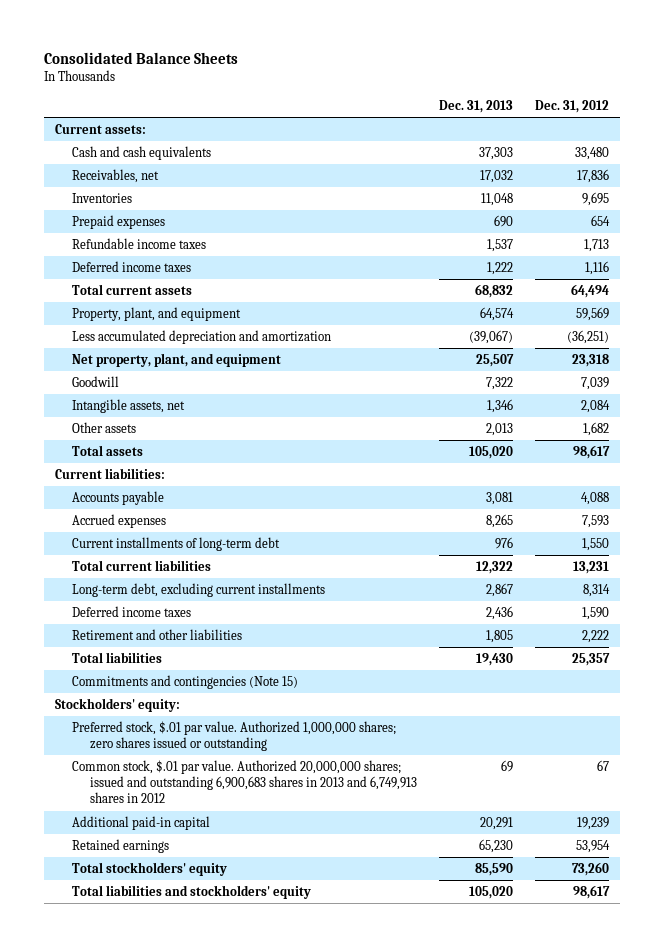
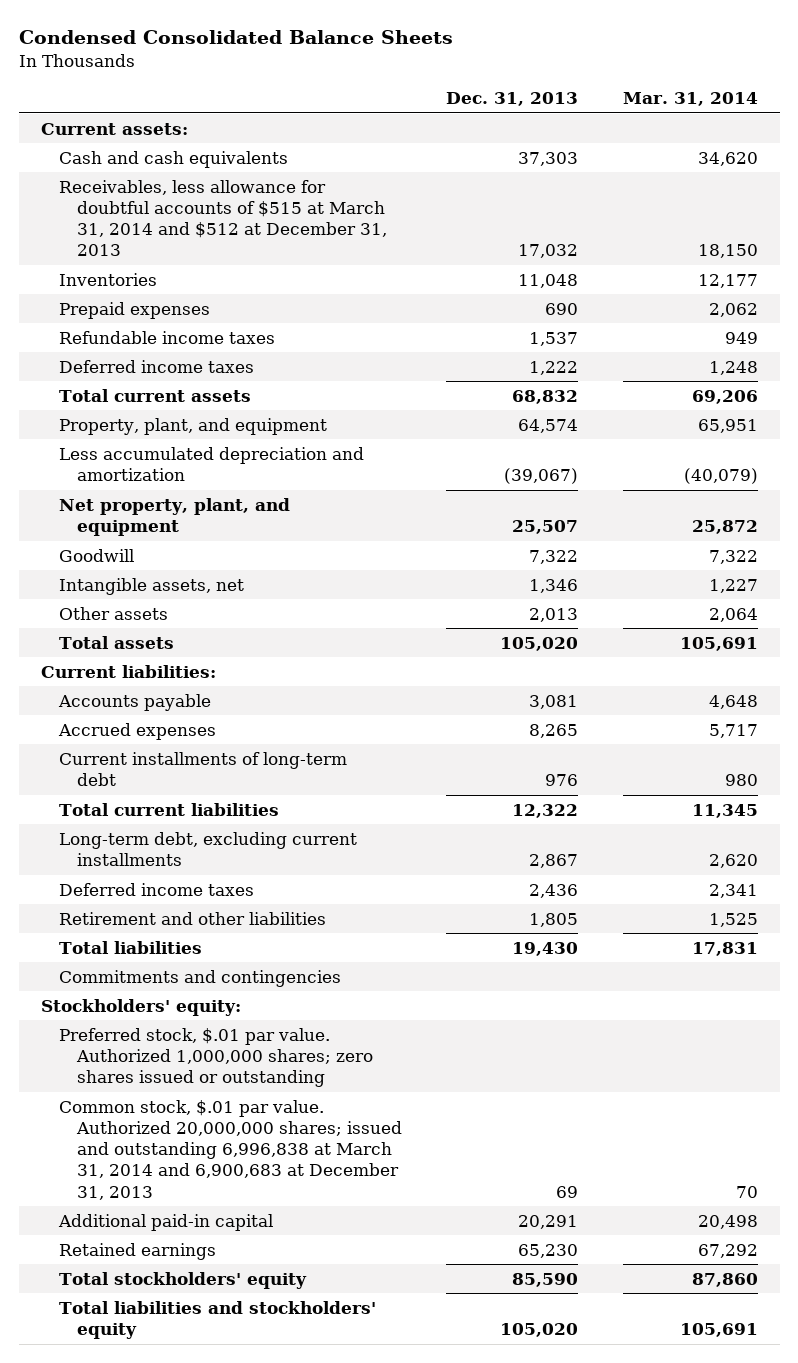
- Consolidated Balance Sheets
+ Condensed Consolidated Balance Sheets
- | Dec. 31, 2013 | Dec. 31, 2012
+ | Dec. 31, 2013 | Mar. 31, 2014
- Receivables, net | 17,032 | 17,836
+ Receivables, less allowance for doubtful accounts of $515 at March 31, 2014 and $512 at December 31, 2013 | 17,032 | 18,150
- Commitments and contingencies (Note 15)
+ Commitments and contingencies
- Common stock, $.01 par value. Authorized 20,000,000 shares; issued and outstanding 6,900,683 shares in 2013 and 6,749,913 shares in 2012 | 69 | 67
+ Common stock, $.01 par value. Authorized 20,000,000 shares; issued and outstanding 6,996,838 at March 31, 2014 and 6,900,683 at December 31, 2013 | 69 | 70

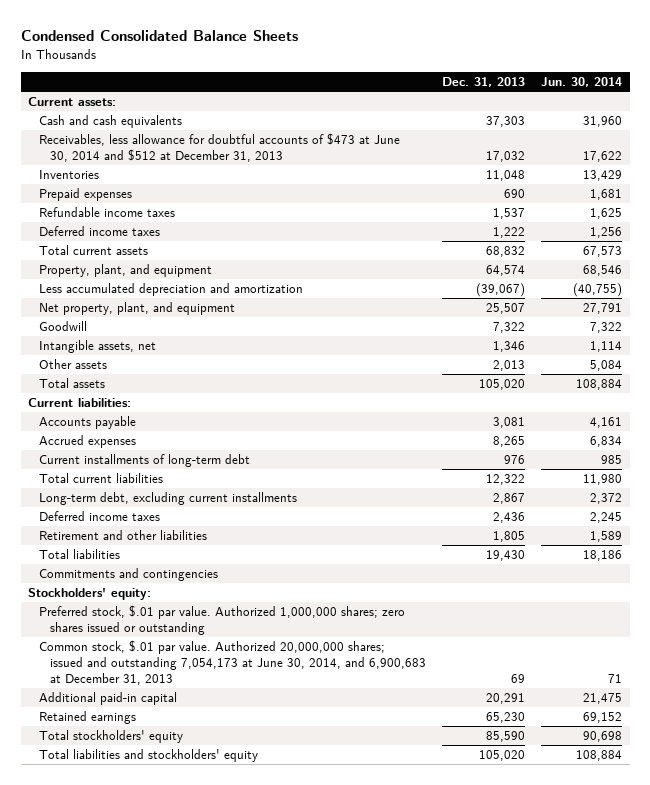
- | Dec. 31, 2013 | Mar. 31, 2014
+ | Dec. 31, 2013 | Jun. 30, 2014
- Receivables, less allowance for doubtful accounts of $515 at March 31, 2014 and $512 at December 31, 2013 | 17,032 | 18,150
+ Receivables, less allowance for doubtful accounts of $473 at June 30, 2014 and $512 at December 31, 2013 | 17,032 | 17,622
- Common stock, $.01 par value. Authorized 20,000,000 shares; issued and outstanding 6,996,838 at March 31, 2014 and 6,900,683 at December 31, 2013 | 69 | 70
+ Common stock, $.01 par value. Authorized 20,000,000 shares; issued and outstanding 7,054,173 at June 30, 2014, and 6,900,683 at December 31, 2013 | 69 | 71

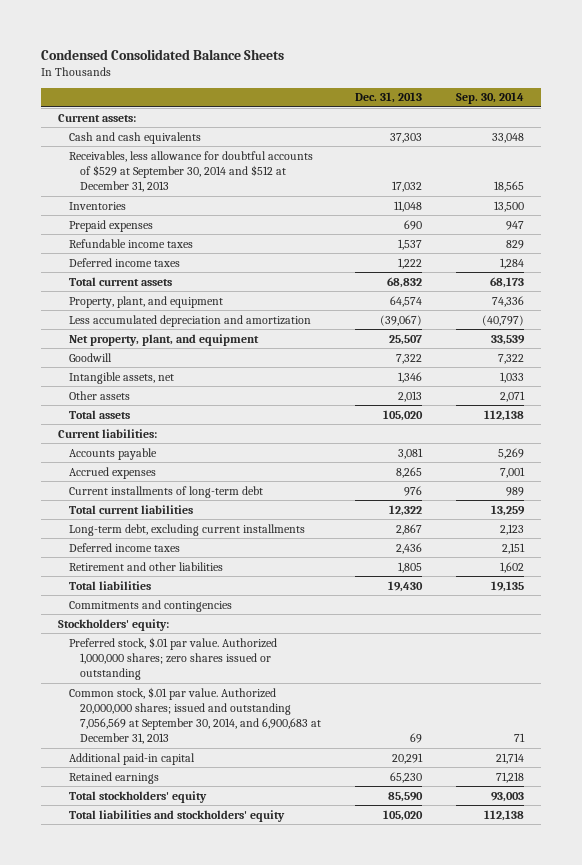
- | Dec. 31, 2013 | Jun. 30, 2014
+ | Dec. 31, 2013 | Sep. 30, 2014
- Receivables, less allowance for doubtful accounts of $473 at June 30, 2014 and $512 at December 31, 2013 | 17,032 | 17,622
+ Receivables, less allowance for doubtful accounts of $529 at September 30, 2014 and $512 at December 31, 2013 | 17,032 | 18,565
- Common stock, $.01 par value. Authorized 20,000,000 shares; issued and outstanding 7,054,173 at June 30, 2014, and 6,900,683 at December 31, 2013 | 69 | 71
+ Common stock, $.01 par value. Authorized 20,000,000 shares; issued and outstanding 7,056,569 at September 30, 2014, and 6,900,683 at December 31, 2013 | 69 | 71

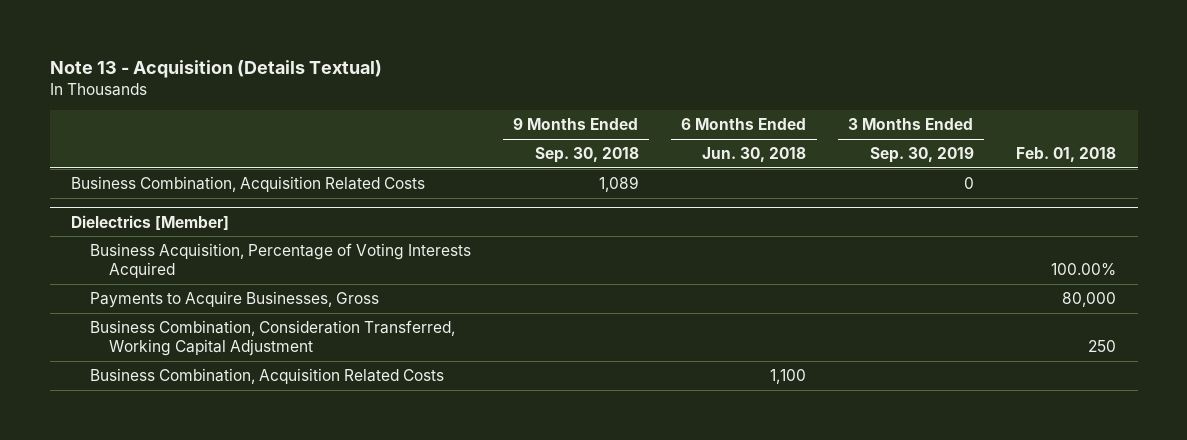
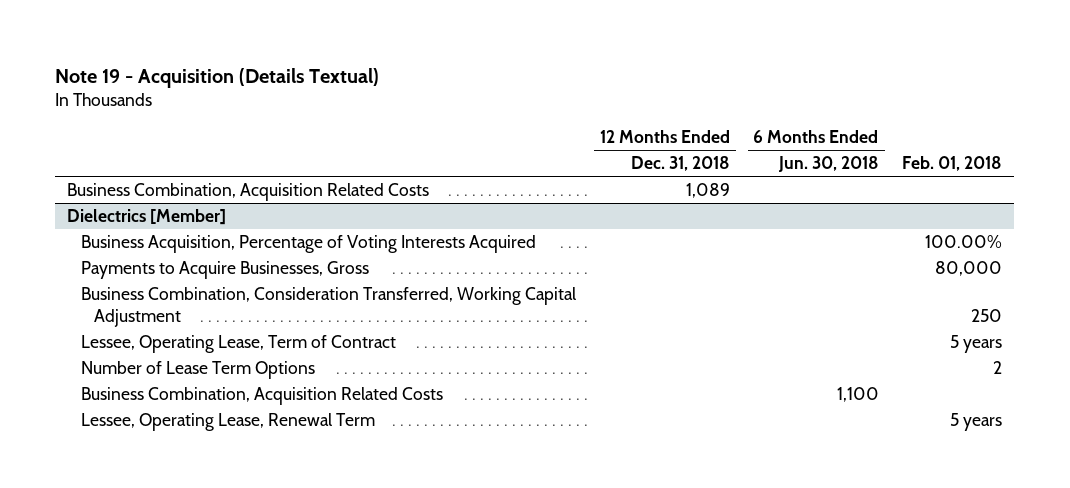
- Note 13 - Acquisition (Details Textual)
+ Note 19 - Acquisition (Details Textual)
- | 9 Months Ended Sep. 30, 2018 | 6 Months Ended Jun. 30, 2018 | 3 Months Ended Sep. 30, 2019 | Feb. 01, 2018
+ | 12 Months Ended Dec. 31, 2018 | 6 Months Ended Jun. 30, 2018 | Feb. 01, 2018
@ Dielectrics [Member]
+ Lessee, Operating Lease, Term of Contract | | | 5 years
+ Number of Lease Term Options | | | 2
+ Lessee, Operating Lease, Renewal Term | | | 5 years

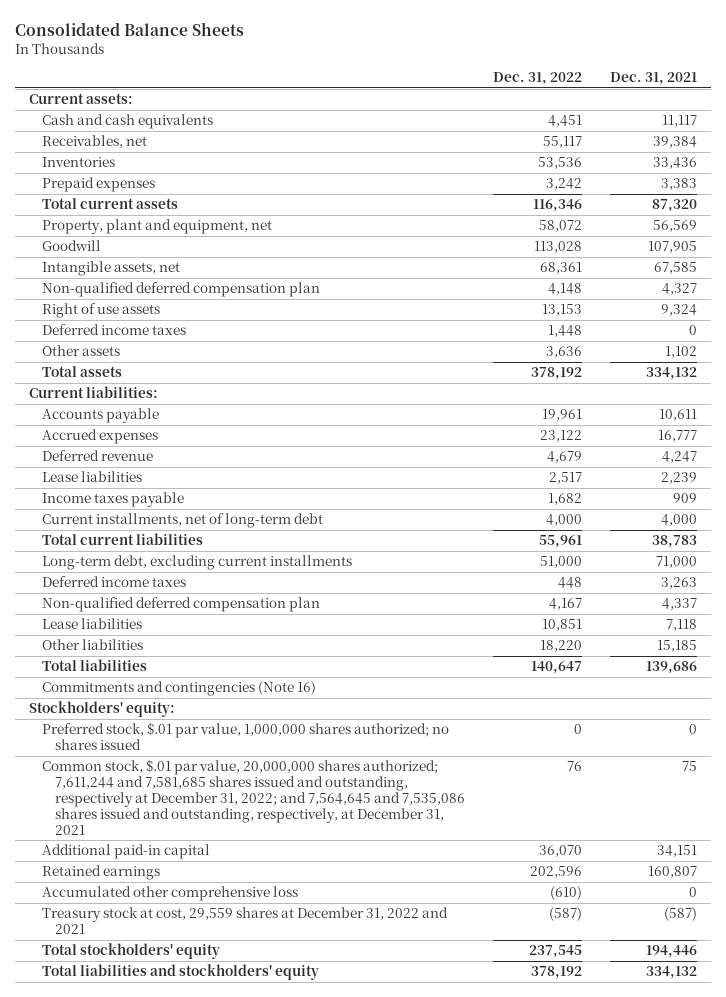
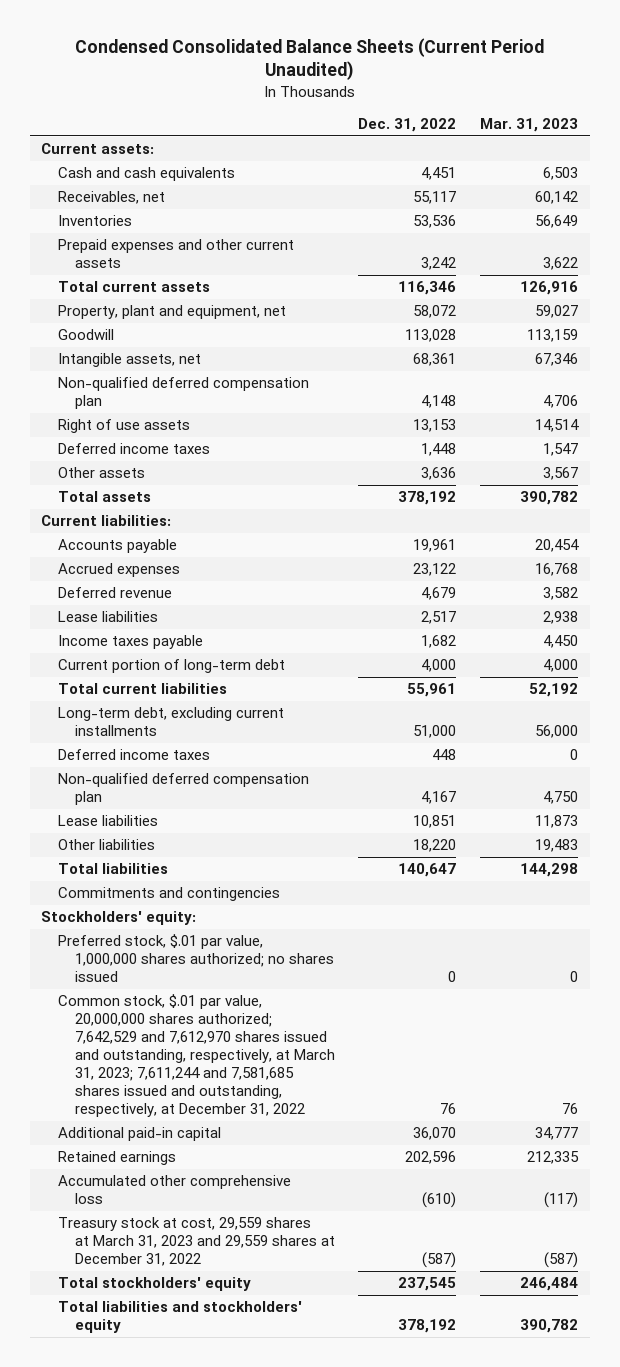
- Consolidated Balance Sheets
+ Condensed Consolidated Balance Sheets (Current Period Unaudited)
- | Dec. 31, 2022 | Dec. 31, 2021
+ | Dec. 31, 2022 | Mar. 31, 2023
- Prepaid expenses | 3,242 | 3,383
+ Prepaid expenses and other current assets | 3,242 | 3,622
- Current installments, net of long-term debt | 4,000 | 4,000
+ Current portion of long-term debt | 4,000 | 4,000
- Commitments and contingencies (Note 16)
+ Commitments and contingencies
- Common stock, $.01 par value, 20,000,000 shares authorized; 7,611,244 and 7,581,685 shares issued and outstanding, respectively at December 31, 2022; and 7,564,645 and 7,535,086 shares issued and outstanding, respectively, at December 31, 2021 | 76 | 75
+ Common stock, $.01 par value, 20,000,000 shares authorized; 7,642,529 and 7,612,970 shares issued and outstanding, respectively, at March 31, 2023; 7,611,244 and 7,581,685 shares issued and outstanding, respectively, at December 31, 2022 | 76 | 76
- Treasury stock at cost, 29,559 shares at December 31, 2022 and 2021 | (587) | (587)
+ Treasury stock at cost, 29,559 shares at March 31, 2023 and 29,559 shares at December 31, 2022 | (587) | (587)

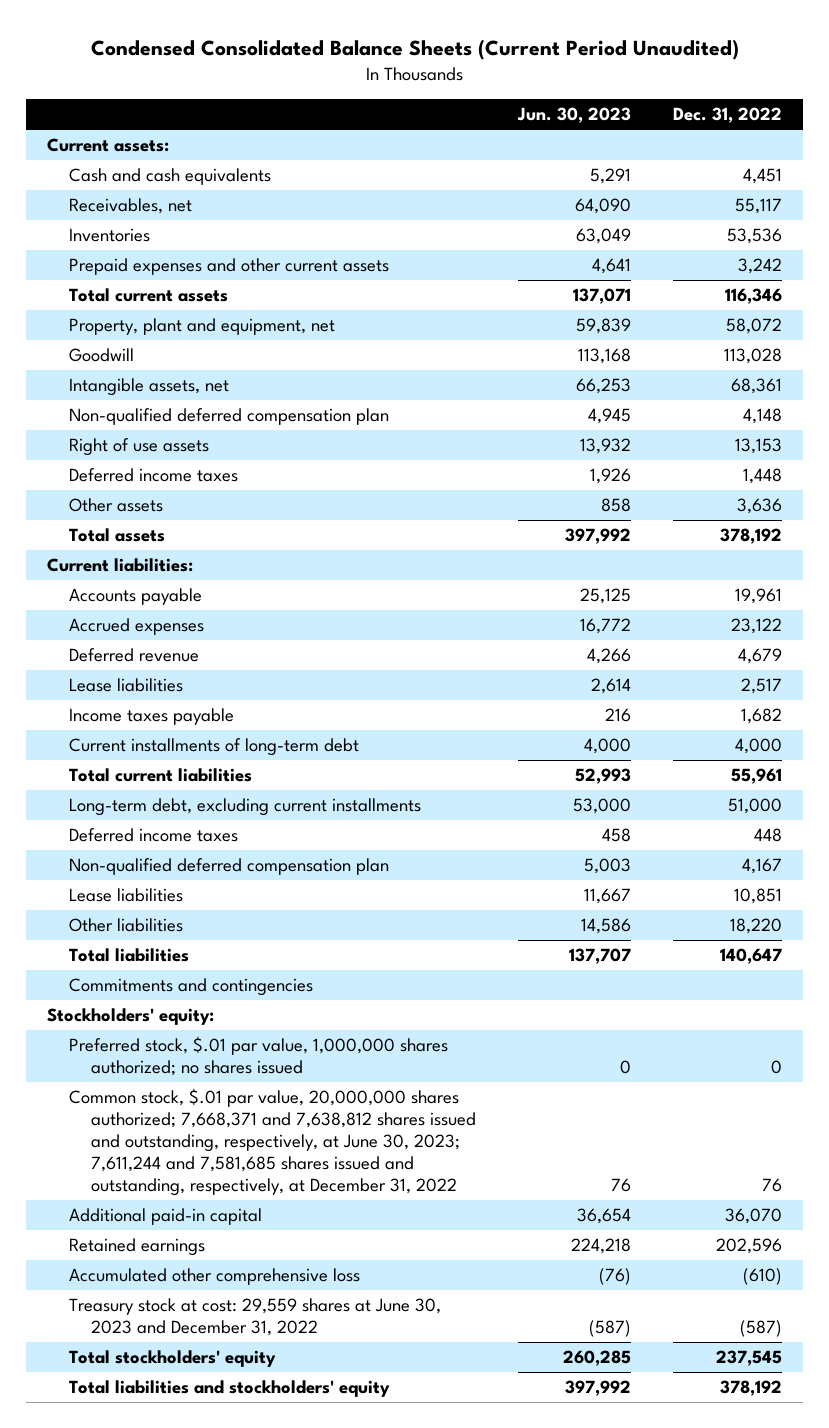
- | Dec. 31, 2022 | Mar. 31, 2023
+ | Jun. 30, 2023 | Dec. 31, 2022
- Current portion of long-term debt | 4,000 | 4,000
+ Current installments of long-term debt | 4,000 | 4,000
- Common stock, $.01 par value, 20,000,000 shares authorized; 7,642,529 and 7,612,970 shares issued and outstanding, respectively, at March 31, 2023; 7,611,244 and 7,581,685 shares issued and outstanding, respectively, at December 31, 2022 | 76 | 76
+ Common stock, $.01 par value, 20,000,000 shares authorized; 7,668,371 and 7,638,812 shares issued and outstanding, respectively, at June 30, 2023; 7,611,244 and 7,581,685 shares issued and outstanding, respectively, at December 31, 2022 | 76 | 76
- Treasury stock at cost, 29,559 shares at March 31, 2023 and 29,559 shares at December 31, 2022 | (587) | (587)
+ Treasury stock at cost: 29,559 shares at June 30, 2023 and December 31, 2022 | (587) | (587)

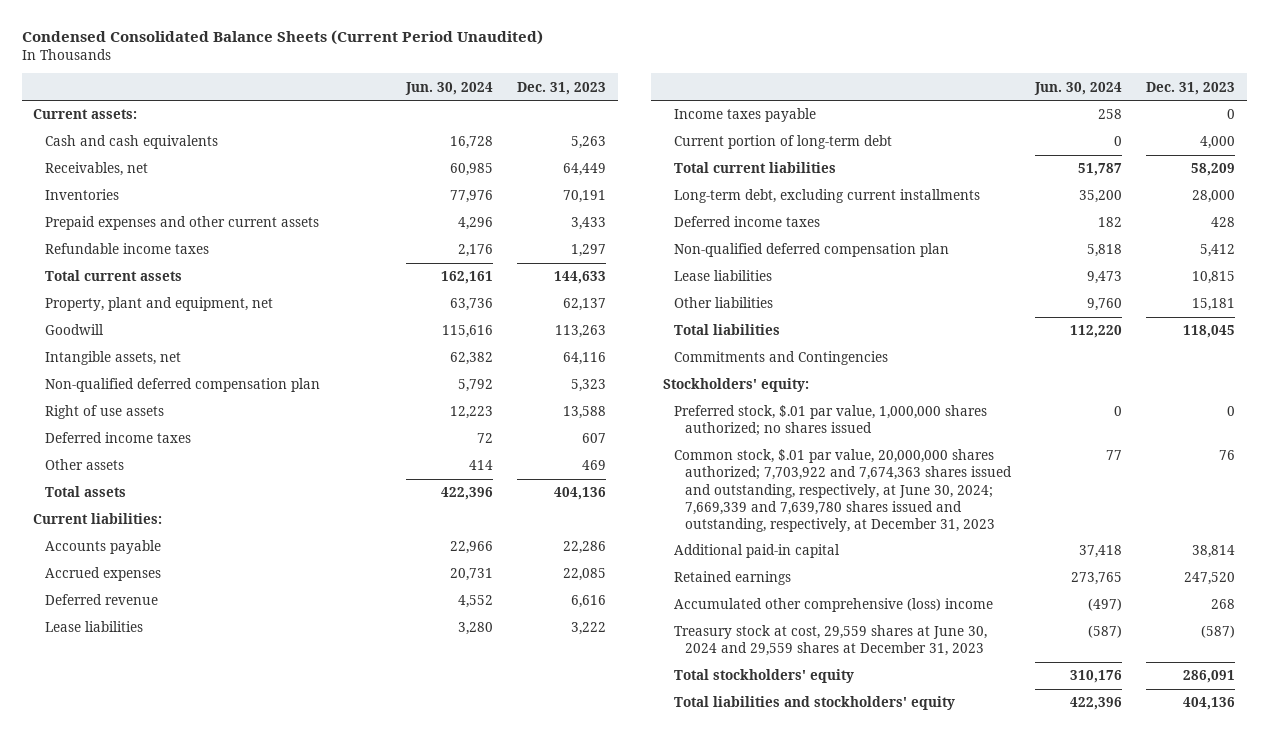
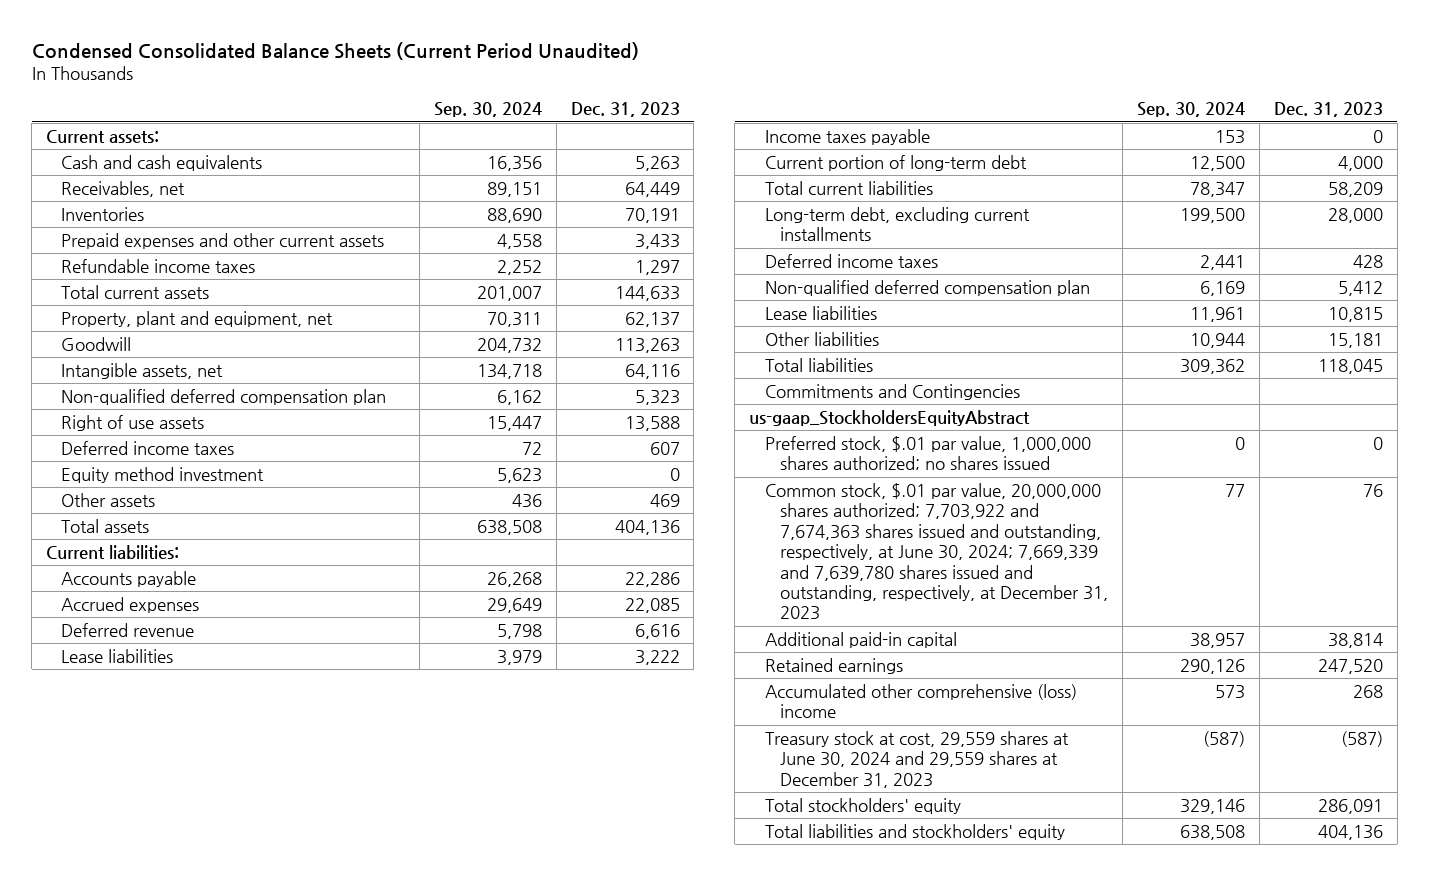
- | Jun. 30, 2024 | Dec. 31, 2023
+ | Sep. 30, 2024 | Dec. 31, 2023
+ Equity method investment | 5,623 | 0
- Stockholders' equity:
+ us-gaap_StockholdersEquityAbstract

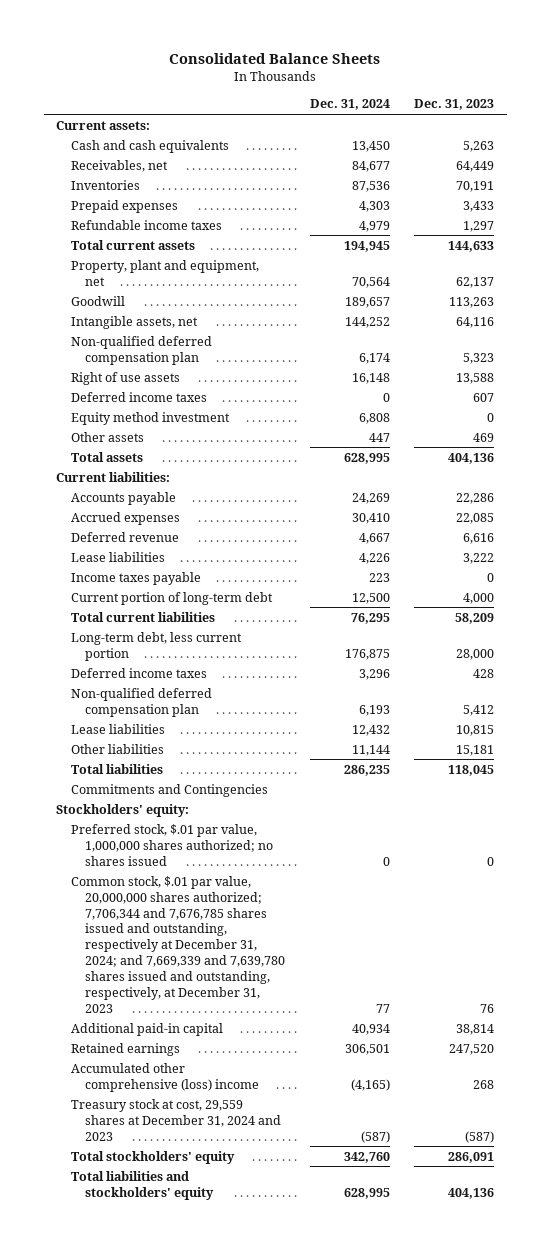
- Condensed Consolidated Balance Sheets (Current Period Unaudited)
+ Consolidated Balance Sheets
- | Sep. 30, 2024 | Dec. 31, 2023
+ | Dec. 31, 2024 | Dec. 31, 2023
- Prepaid expenses and other current assets | 4,558 | 3,433
+ Prepaid expenses | 4,303 | 3,433
- Long-term debt, excluding current installments | 199,500 | 28,000
+ Long-term debt, less current portion | 176,875 | 28,000
- us-gaap_StockholdersEquityAbstract
+ Stockholders' equity:
- Common stock, $.01 par value, 20,000,000 shares authorized; 7,703,922 and 7,674,363 shares issued and outstanding, respectively, at June 30, 2024; 7,669,339 and 7,639,780 shares issued and outstanding, respectively, at December 31, 2023 | 77 | 76
+ Common stock, $.01 par value, 20,000,000 shares authorized; 7,706,344 and 7,676,785 shares issued and outstanding, respectively at December 31, 2024; and 7,669,339 and 7,639,780 shares issued and outstanding, respectively, at December 31, 2023 | 77 | 76
- Treasury stock at cost, 29,559 shares at June 30, 2024 and 29,559 shares at December 31, 2023 | (587) | (587)
+ Treasury stock at cost, 29,559 shares at December 31, 2024 and 2023 | (587) | (587)

